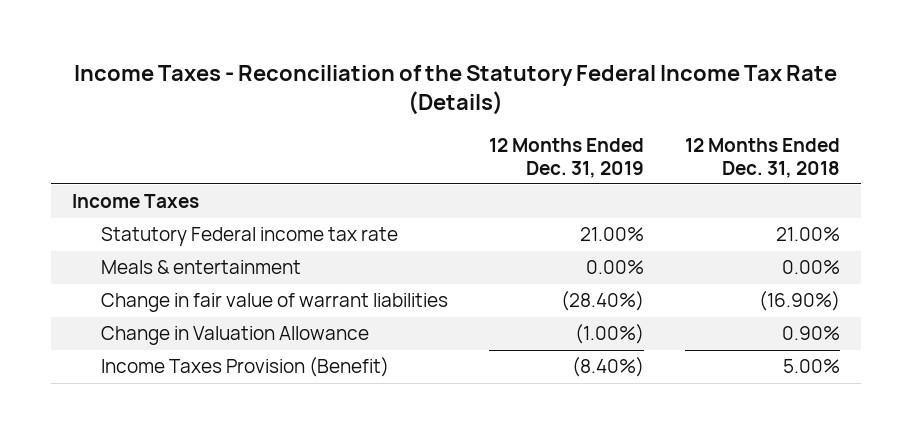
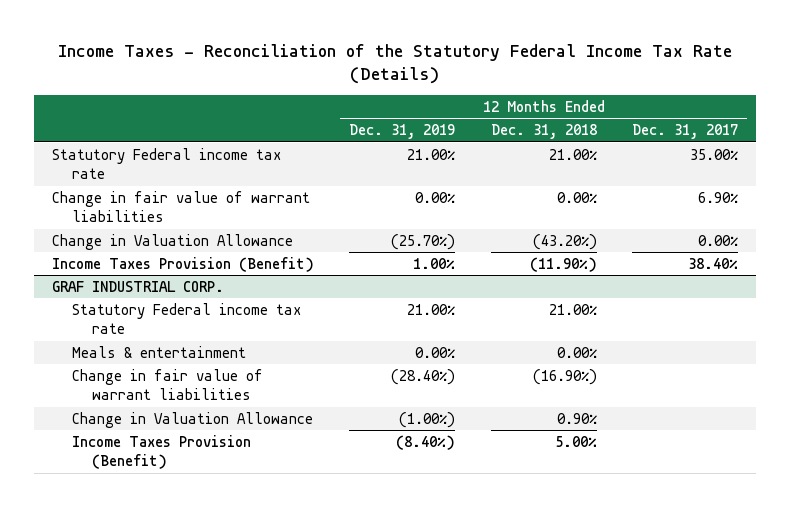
- | 12 Months Ended Dec. 31, 2019 | 12 Months Ended Dec. 31, 2018
+ | 12 Months Ended Dec. 31, 2019 | 12 Months Ended Dec. 31, 2018 | 12 Months Ended Dec. 31, 2017
- Income Taxes
+ Change in fair value of warrant liabilities | 0.00% | 0.00% | 6.90%
+ Change in Valuation Allowance | (25.70%) | (43.20%) | 0.00%
+ Income Taxes Provision (Benefit) | 1.00% | (11.90%) | 38.40%
+ GRAF INDUSTRIAL CORP.
+ Statutory Federal income tax rate | 21.00% | 21.00% |

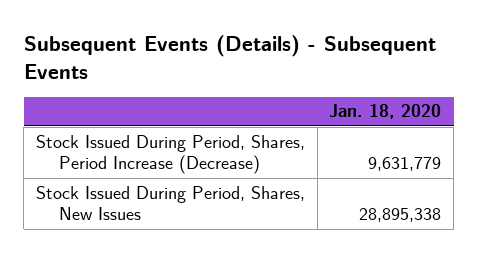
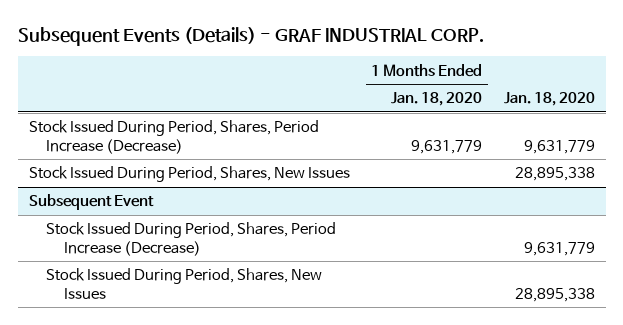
- Subsequent Events (Details) - Subsequent Events
+ Subsequent Events (Details) - GRAF INDUSTRIAL CORP.
- | Jan. 18, 2020
+ | 1 Months Ended Jan. 18, 2020 | Jan. 18, 2020
+ Subsequent Event
+ Stock Issued During Period, Shares, Period Increase (Decrease) | | 9,631,779
+ Stock Issued During Period, Shares, New Issues | | 28,895,338

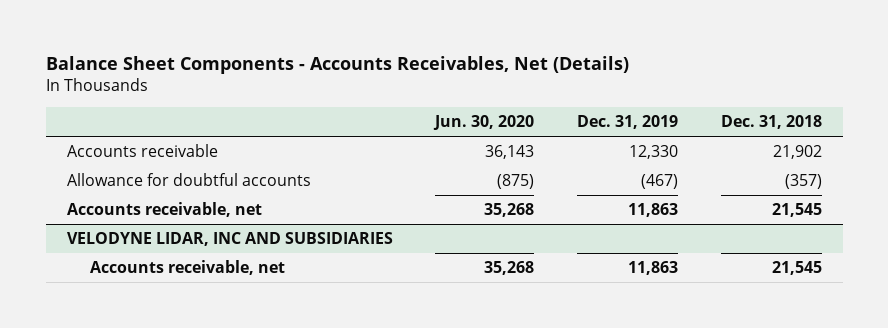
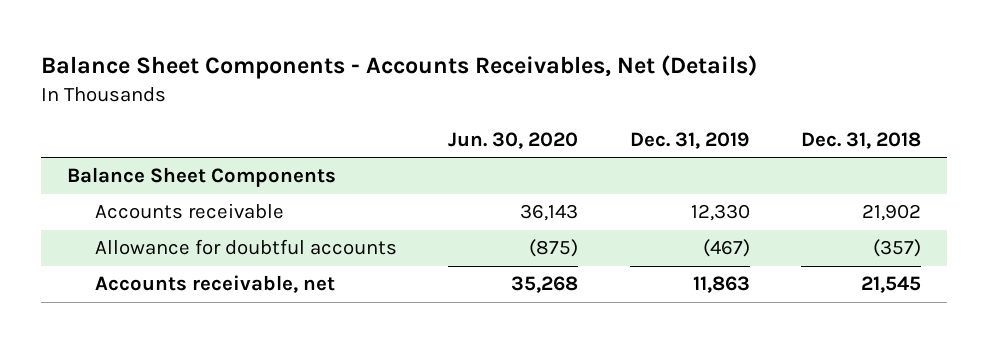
+ Balance Sheet Components
- VELODYNE LIDAR, INC AND SUBSIDIARIES
- Accounts receivable, net | 35,268 | 11,863 | 21,545

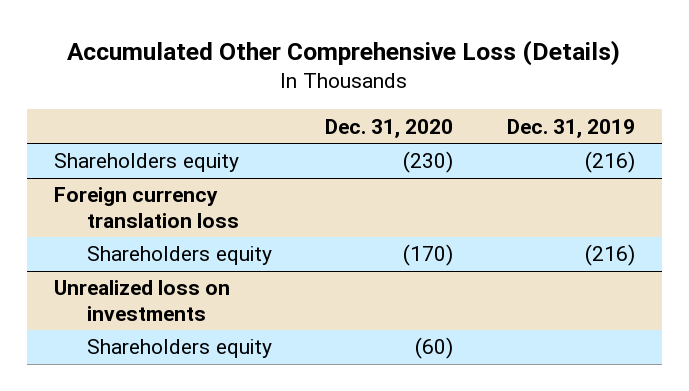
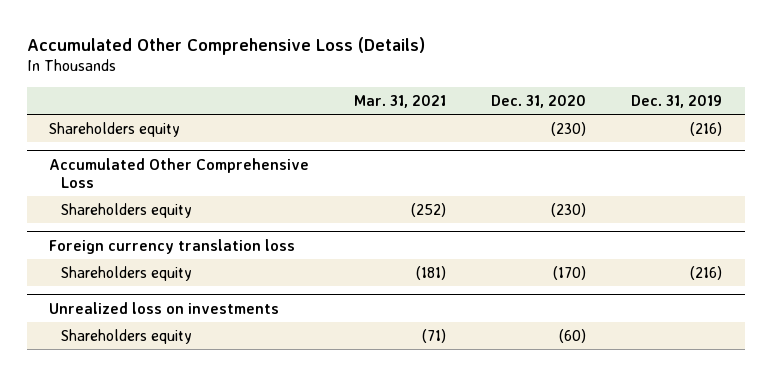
- | Dec. 31, 2020 | Dec. 31, 2019
+ | Mar. 31, 2021 | Dec. 31, 2020 | Dec. 31, 2019
+ Accumulated Other Comprehensive Loss
+ Shareholders equity | (252) | (230) |

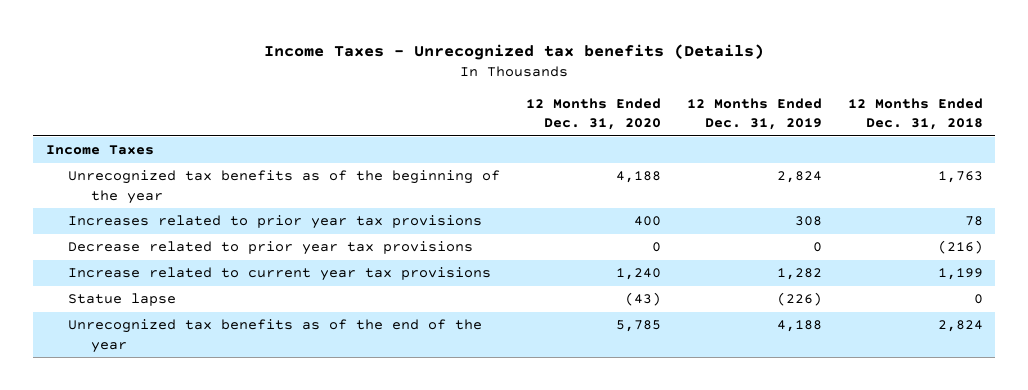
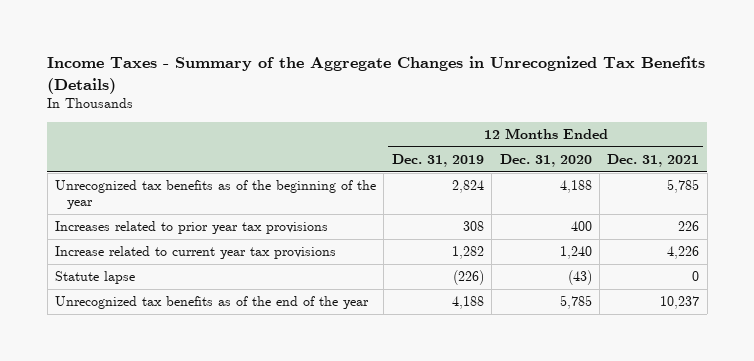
- Income Taxes - Unrecognized tax benefits (Details)
+ Income Taxes - Summary of the Aggregate Changes in Unrecognized Tax Benefits (Details)
- | 12 Months Ended Dec. 31, 2020 | 12 Months Ended Dec. 31, 2019 | 12 Months Ended Dec. 31, 2018
+ | 12 Months Ended Dec. 31, 2019 | 12 Months Ended Dec. 31, 2020 | 12 Months Ended Dec. 31, 2021
- Income Taxes
- Decrease related to prior year tax provisions | 0 | 0 | (216)
- Statue lapse | (43) | (226) | 0
+ Statute lapse | (226) | (43) | 0

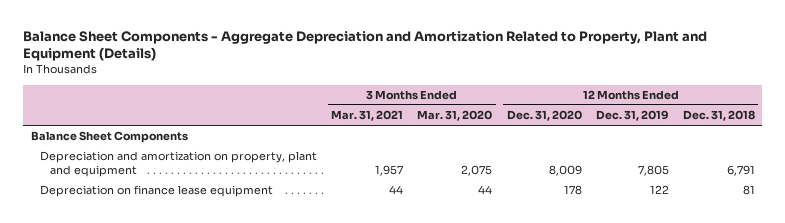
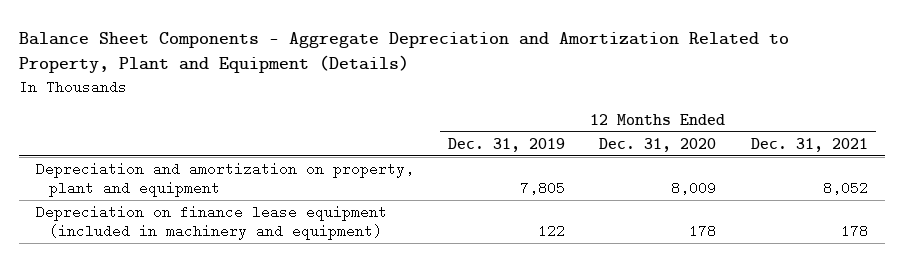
- | 3 Months Ended Mar. 31, 2021 | 3 Months Ended Mar. 31, 2020 | 12 Months Ended Dec. 31, 2020 | 12 Months Ended Dec. 31, 2019 | 12 Months Ended Dec. 31, 2018
+ | 12 Months Ended Dec. 31, 2019 | 12 Months Ended Dec. 31, 2020 | 12 Months Ended Dec. 31, 2021
- Balance Sheet Components
- Depreciation on finance lease equipment | 44 | 44 | 178 | 122 | 81
+ Depreciation on finance lease equipment (included in machinery and equipment) | 122 | 178 | 178

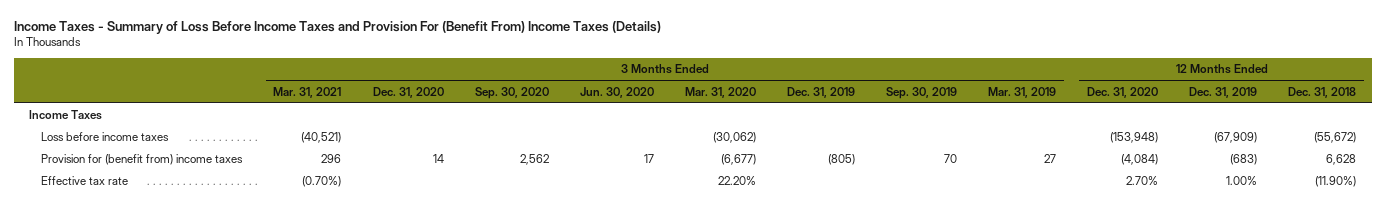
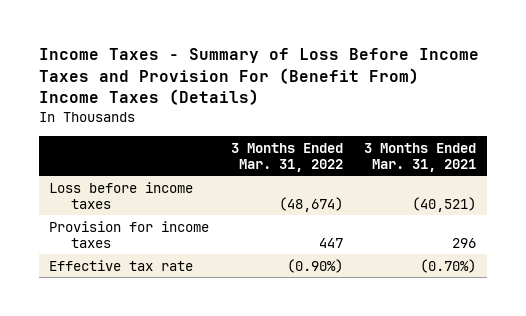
- | 3 Months Ended Mar. 31, 2021 | 3 Months Ended Dec. 31, 2020 | 3 Months Ended Sep. 30, 2020 | 3 Months Ended Jun. 30, 2020 | 3 Months Ended Mar. 31, 2020 | 3 Months Ended Dec. 31, 2019 | 3 Months Ended Sep. 30, 2019 | 3 Months Ended Mar. 31, 2019 | 12 Months Ended Dec. 31, 2020 | 12 Months Ended Dec. 31, 2019 | 12 Months Ended Dec. 31, 2018
+ | 3 Months Ended Mar. 31, 2022 | 3 Months Ended Mar. 31, 2021
- Income Taxes
- Provision for (benefit from) income taxes | 296 | 14 | 2,562 | 17 | (6,677) | (805) | 70 | 27 | (4,084) | (683) | 6,628
+ Provision for income taxes | 447 | 296

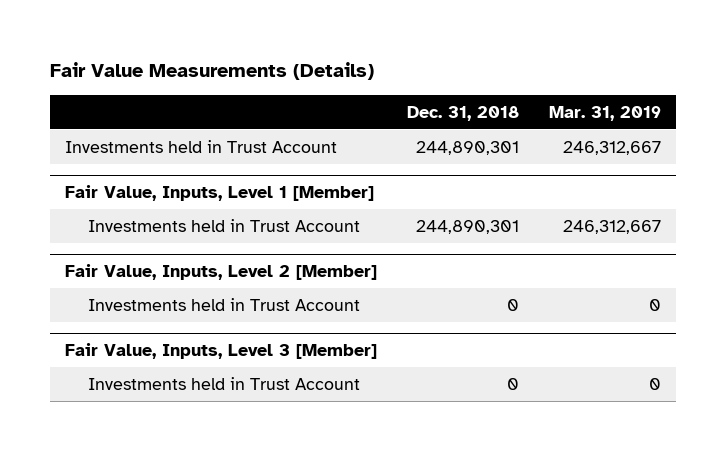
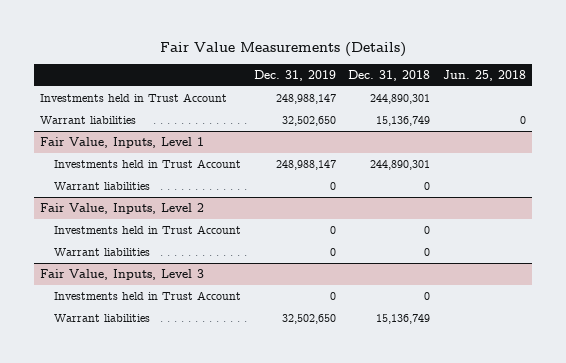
- | Dec. 31, 2018 | Mar. 31, 2019
+ | Dec. 31, 2019 | Dec. 31, 2018 | Jun. 25, 2018
- Fair Value, Inputs, Level 1 [Member]
+ Warrant liabilities | 32,502,650 | 15,136,749 | 0
+ Fair Value, Inputs, Level 1
- Fair Value, Inputs, Level 2 [Member]
+ Warrant liabilities | 0 | 0 |
+ Fair Value, Inputs, Level 2
- Fair Value, Inputs, Level 3 [Member]
+ Warrant liabilities | 0 | 0 |
+ Fair Value, Inputs, Level 3
+ Warrant liabilities | 32,502,650 | 15,136,749 |

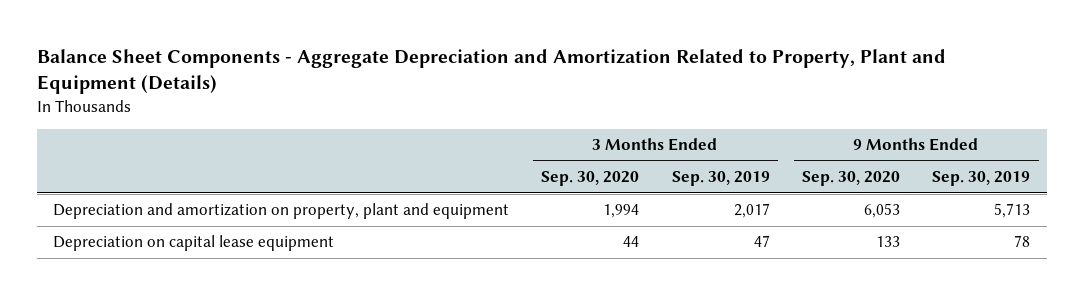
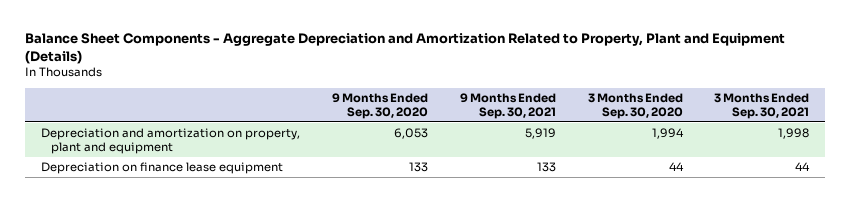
- | 3 Months Ended Sep. 30, 2020 | 3 Months Ended Sep. 30, 2019 | 9 Months Ended Sep. 30, 2020 | 9 Months Ended Sep. 30, 2019
+ | 9 Months Ended Sep. 30, 2020 | 9 Months Ended Sep. 30, 2021 | 3 Months Ended Sep. 30, 2020 | 3 Months Ended Sep. 30, 2021
- Depreciation on capital lease equipment | 44 | 47 | 133 | 78
+ Depreciation on finance lease equipment | 133 | 133 | 44 | 44

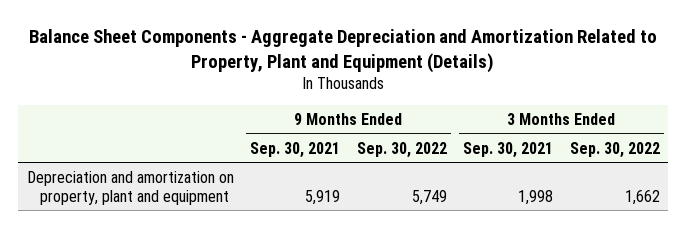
- | 9 Months Ended Sep. 30, 2020 | 9 Months Ended Sep. 30, 2021 | 3 Months Ended Sep. 30, 2020 | 3 Months Ended Sep. 30, 2021
+ | 9 Months Ended Sep. 30, 2021 | 9 Months Ended Sep. 30, 2022 | 3 Months Ended Sep. 30, 2021 | 3 Months Ended Sep. 30, 2022
- Depreciation on finance lease equipment | 133 | 133 | 44 | 44

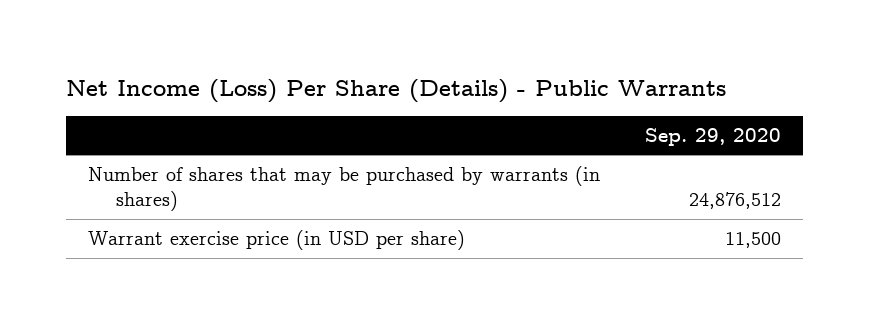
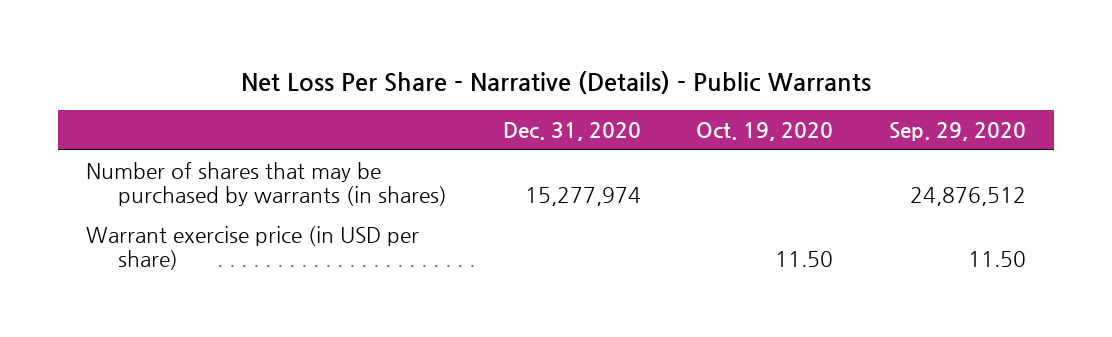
- Net Income (Loss) Per Share (Details) - Public Warrants
+ Net Loss Per Share - Narrative (Details) - Public Warrants
- | Sep. 29, 2020
+ | Dec. 31, 2020 | Oct. 19, 2020 | Sep. 29, 2020
- Warrant exercise price (in USD per share) | 11,500
+ Warrant exercise price (in USD per share) | | 11.50 | 11.50

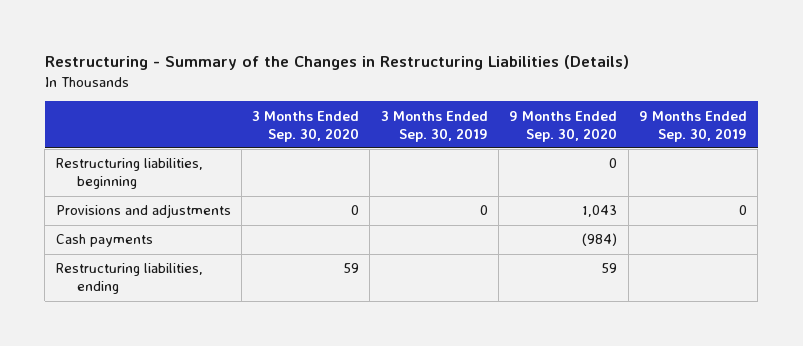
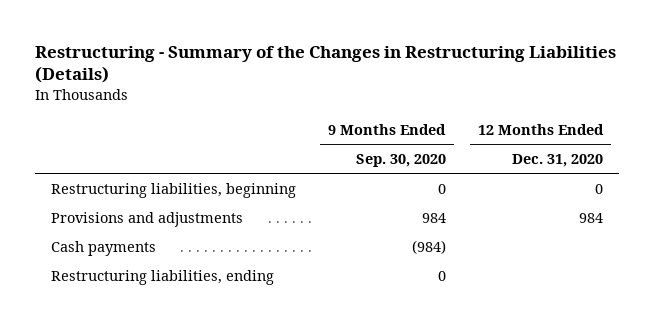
- | 3 Months Ended Sep. 30, 2020 | 3 Months Ended Sep. 30, 2019 | 9 Months Ended Sep. 30, 2020 | 9 Months Ended Sep. 30, 2019
+ | 9 Months Ended Sep. 30, 2020 | 12 Months Ended Dec. 31, 2020
- Provisions and adjustments | 0 | 0 | 1,043 | 0
+ Provisions and adjustments | 984 | 984
- Restructuring liabilities, ending | 59 | | 59 |
+ Restructuring liabilities, ending | 0 |

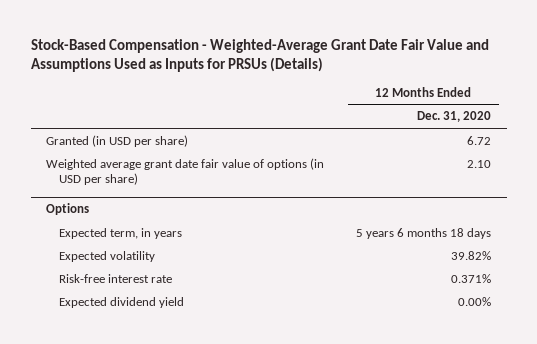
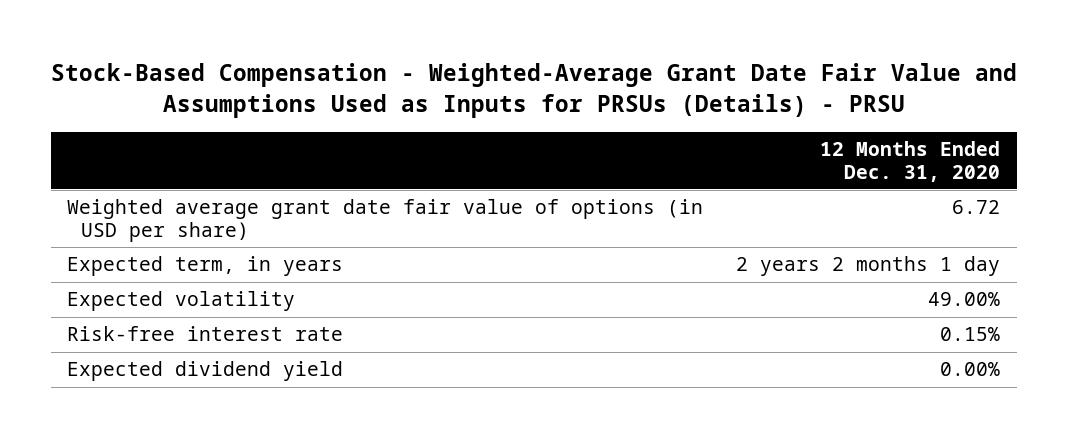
- Stock-Based Compensation - Weighted-Average Grant Date Fair Value and Assumptions Used as Inputs for PRSUs (Details)
+ Stock-Based Compensation - Weighted-Average Grant Date Fair Value and Assumptions Used as Inputs for PRSUs (Details) - PRSU
- Granted (in USD per share) | 6.72
- Weighted average grant date fair value of options (in USD per share) | 2.10
- Options
- Expected term, in years | 5 years 6 months 18 days
- Expected volatility | 39.82%
- Risk-free interest rate | 0.371%
+ Weighted average grant date fair value of options (in USD per share) | 6.72
+ Expected term, in years | 2 years 2 months 1 day
+ Expected volatility | 49.00%
+ Risk-free interest rate | 0.15%

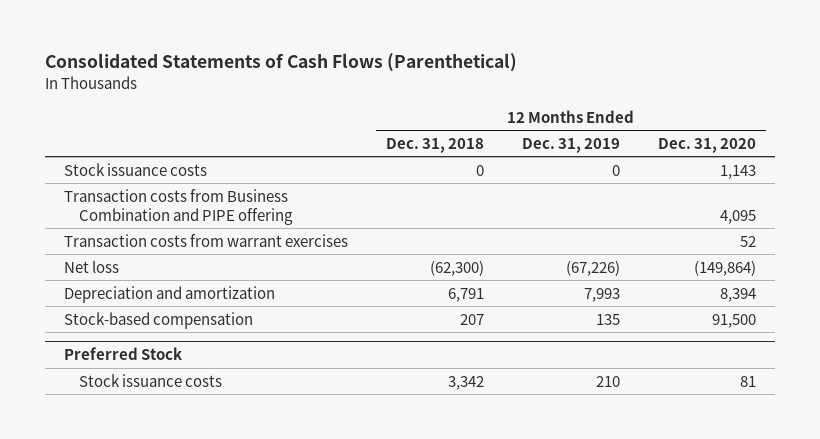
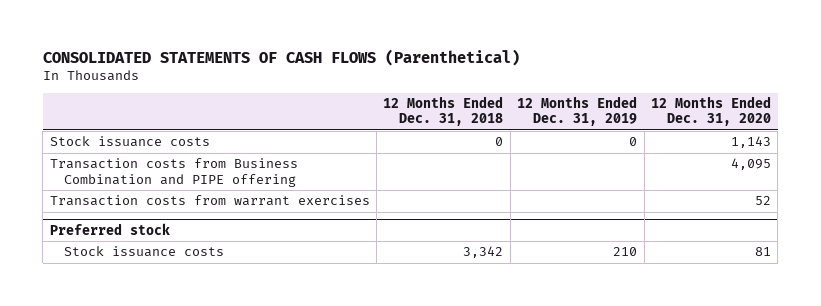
- Consolidated Statements of Cash Flows (Parenthetical)
+ CONSOLIDATED STATEMENTS OF CASH FLOWS (Parenthetical)
- Net loss | (62,300) | (67,226) | (149,864)
- Depreciation and amortization | 6,791 | 7,993 | 8,394
- Stock-based compensation | 207 | 135 | 91,500
- Preferred Stock
+ Preferred stock

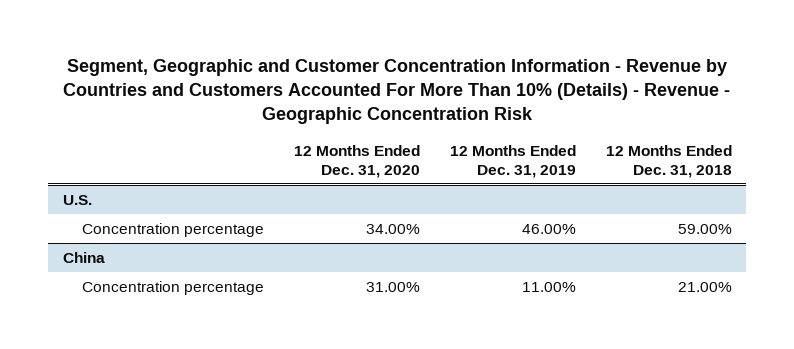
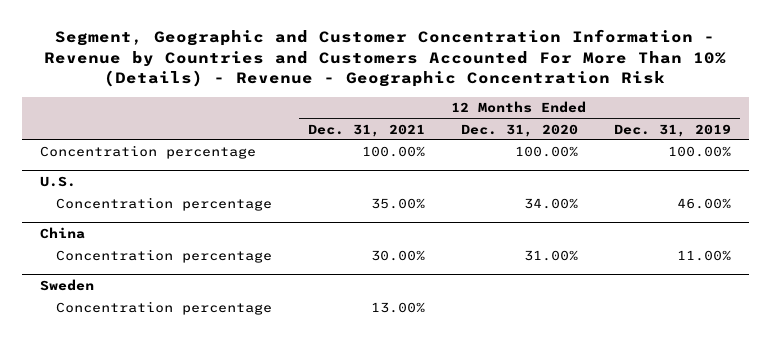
- | 12 Months Ended Dec. 31, 2020 | 12 Months Ended Dec. 31, 2019 | 12 Months Ended Dec. 31, 2018
+ | 12 Months Ended Dec. 31, 2021 | 12 Months Ended Dec. 31, 2020 | 12 Months Ended Dec. 31, 2019
+ Concentration percentage | 100.00% | 100.00% | 100.00%
+ Sweden
+ Concentration percentage | 13.00% | |

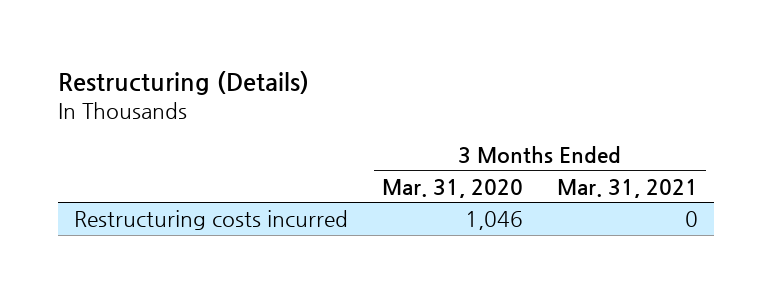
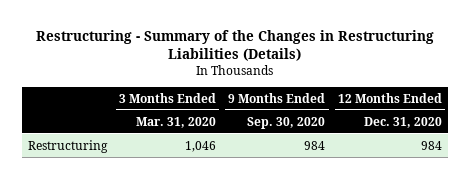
- Restructuring (Details)
+ Restructuring - Summary of the Changes in Restructuring Liabilities (Details)
- | 3 Months Ended Mar. 31, 2020 | 3 Months Ended Mar. 31, 2021
+ | 3 Months Ended Mar. 31, 2020 | 9 Months Ended Sep. 30, 2020 | 12 Months Ended Dec. 31, 2020
- Restructuring costs incurred | 1,046 | 0
+ Restructuring | 1,046 | 984 | 984

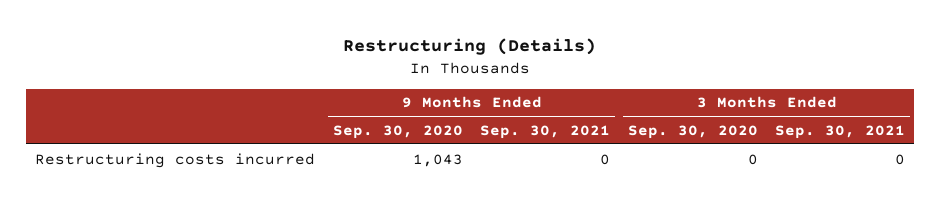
- Restructuring - Summary of the Changes in Restructuring Liabilities (Details)
+ Restructuring (Details)
- | 3 Months Ended Mar. 31, 2020 | 9 Months Ended Sep. 30, 2020 | 12 Months Ended Dec. 31, 2020
+ | 9 Months Ended Sep. 30, 2020 | 9 Months Ended Sep. 30, 2021 | 3 Months Ended Sep. 30, 2020 | 3 Months Ended Sep. 30, 2021
- Restructuring | 1,046 | 984 | 984
+ Restructuring costs incurred | 1,043 | 0 | 0 | 0

